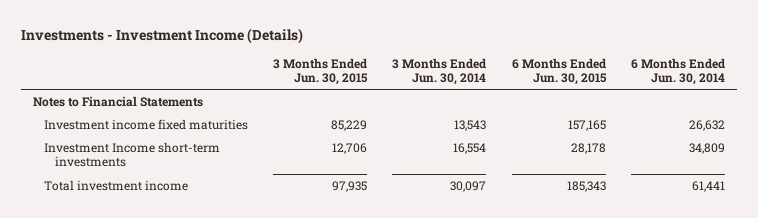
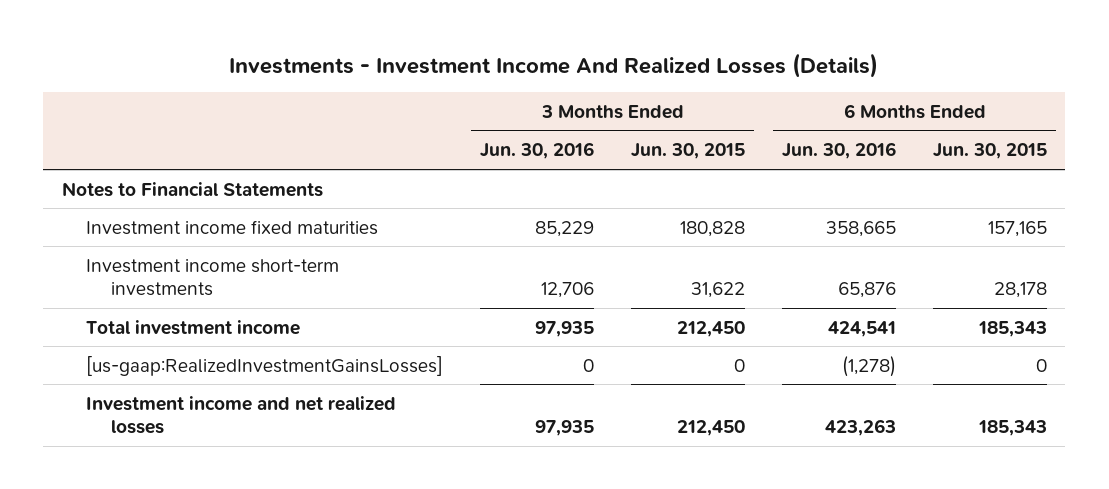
- Investments - Investment Income (Details)
+ Investments - Investment Income And Realized Losses (Details)
- | 3 Months Ended Jun. 30, 2015 | 3 Months Ended Jun. 30, 2014 | 6 Months Ended Jun. 30, 2015 | 6 Months Ended Jun. 30, 2014
+ | 3 Months Ended Jun. 30, 2016 | 3 Months Ended Jun. 30, 2015 | 6 Months Ended Jun. 30, 2016 | 6 Months Ended Jun. 30, 2015
- Investment income fixed maturities | 85,229 | 13,543 | 157,165 | 26,632
- Investment Income short-term investments | 12,706 | 16,554 | 28,178 | 34,809
- Total investment income | 97,935 | 30,097 | 185,343 | 61,441
+ Investment income fixed maturities | 85,229 | 180,828 | 358,665 | 157,165
+ Investment income short-term investments | 12,706 | 31,622 | 65,876 | 28,178
+ Total investment income | 97,935 | 212,450 | 424,541 | 185,343
+ [us-gaap:RealizedInvestmentGainsLosses] | 0 | 0 | (1,278) | 0
+ Investment income and net realized losses | 97,935 | 212,450 | 423,263 | 185,343

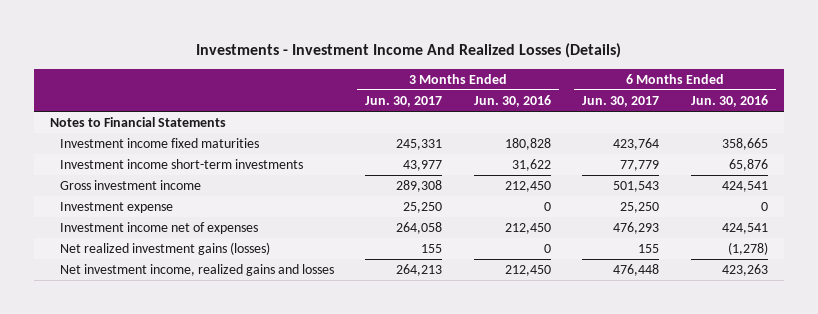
- | 3 Months Ended Jun. 30, 2016 | 3 Months Ended Jun. 30, 2015 | 6 Months Ended Jun. 30, 2016 | 6 Months Ended Jun. 30, 2015
+ | 3 Months Ended Jun. 30, 2017 | 3 Months Ended Jun. 30, 2016 | 6 Months Ended Jun. 30, 2017 | 6 Months Ended Jun. 30, 2016
- Investment income fixed maturities | 85,229 | 180,828 | 358,665 | 157,165
- Investment income short-term investments | 12,706 | 31,622 | 65,876 | 28,178
- Total investment income | 97,935 | 212,450 | 424,541 | 185,343
- [us-gaap:RealizedInvestmentGainsLosses] | 0 | 0 | (1,278) | 0
- Investment income and net realized losses | 97,935 | 212,450 | 423,263 | 185,343
+ Investment income fixed maturities | 245,331 | 180,828 | 423,764 | 358,665
+ Investment income short-term investments | 43,977 | 31,622 | 77,779 | 65,876
+ Gross investment income | 289,308 | 212,450 | 501,543 | 424,541
+ Investment expense | 25,250 | 0 | 25,250 | 0
+ Investment income net of expenses | 264,058 | 212,450 | 476,293 | 424,541
+ Net realized investment gains (losses) | 155 | 0 | 155 | (1,278)
+ Net investment income, realized gains and losses | 264,213 | 212,450 | 476,448 | 423,263

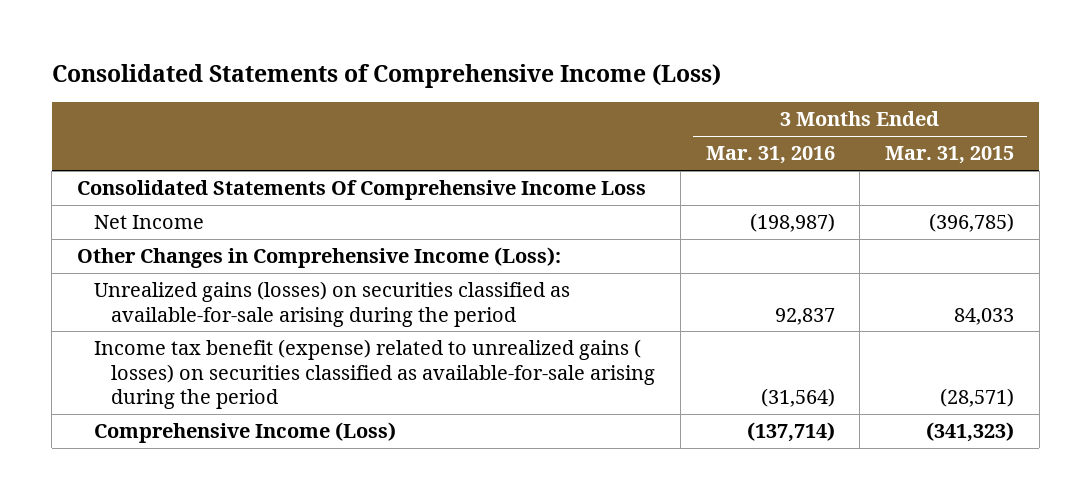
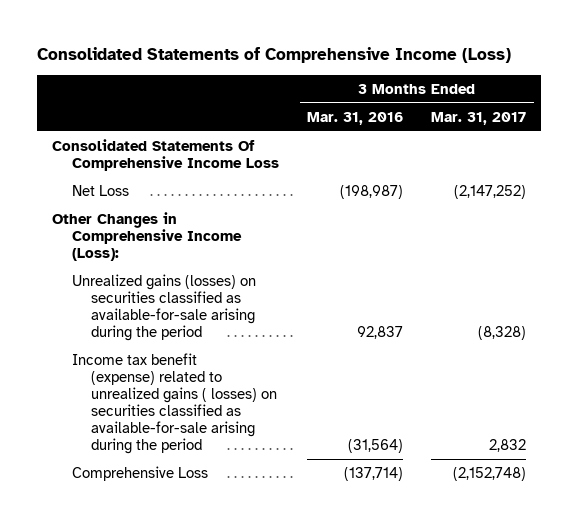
- | 3 Months Ended Mar. 31, 2016 | 3 Months Ended Mar. 31, 2015
+ | 3 Months Ended Mar. 31, 2016 | 3 Months Ended Mar. 31, 2017
- Net Income | (198,987) | (396,785)
+ Net Loss | (198,987) | (2,147,252)
- Comprehensive Income (Loss) | (137,714) | (341,323)
+ Comprehensive Loss | (137,714) | (2,152,748)

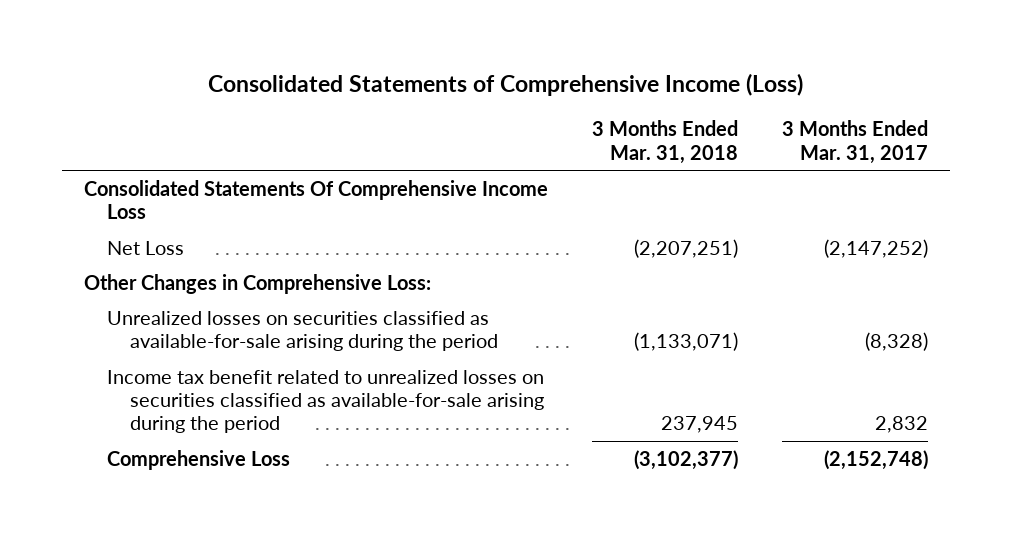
- | 3 Months Ended Mar. 31, 2016 | 3 Months Ended Mar. 31, 2017
+ | 3 Months Ended Mar. 31, 2018 | 3 Months Ended Mar. 31, 2017
- Other Changes in Comprehensive Income (Loss):
- Unrealized gains (losses) on securities classified as available-for-sale arising during the period | 92,837 | (8,328)
- Income tax benefit (expense) related to unrealized gains ( losses) on securities classified as available-for-sale arising during the period | (31,564) | 2,832
+ Other Changes in Comprehensive Loss:
+ Unrealized losses on securities classified as available-for-sale arising during the period | (1,133,071) | (8,328)
+ Income tax benefit related to unrealized losses on securities classified as available-for-sale arising during the period | 237,945 | 2,832

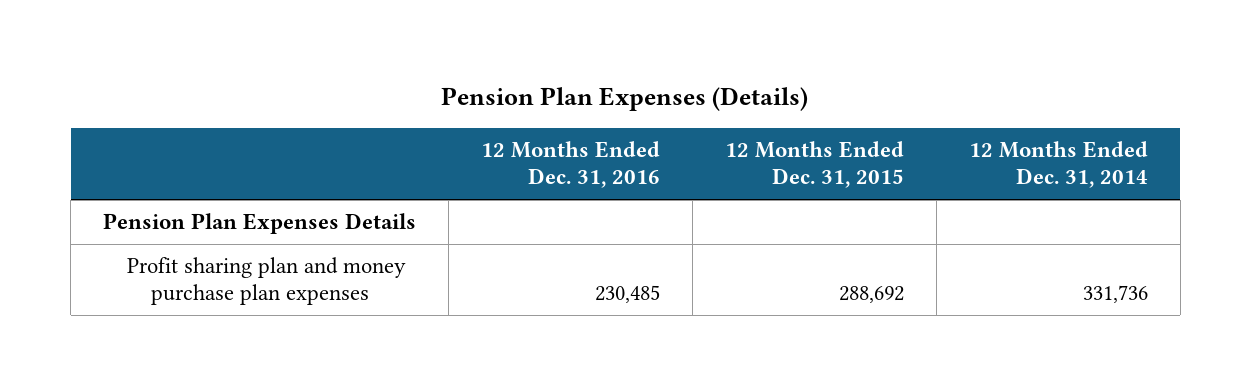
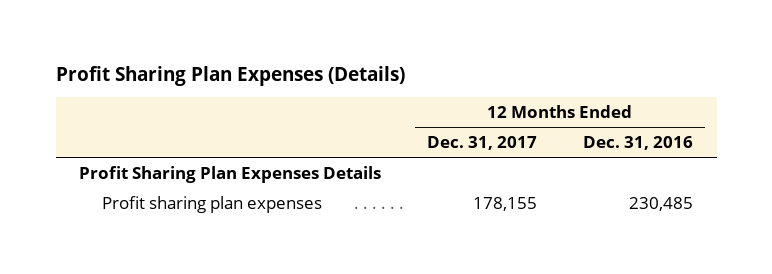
- Pension Plan Expenses (Details)
+ Profit Sharing Plan Expenses (Details)
- | 12 Months Ended Dec. 31, 2016 | 12 Months Ended Dec. 31, 2015 | 12 Months Ended Dec. 31, 2014
+ | 12 Months Ended Dec. 31, 2017 | 12 Months Ended Dec. 31, 2016
- Pension Plan Expenses Details
- Profit sharing plan and money purchase plan expenses | 230,485 | 288,692 | 331,736
+ Profit Sharing Plan Expenses Details
+ Profit sharing plan expenses | 178,155 | 230,485

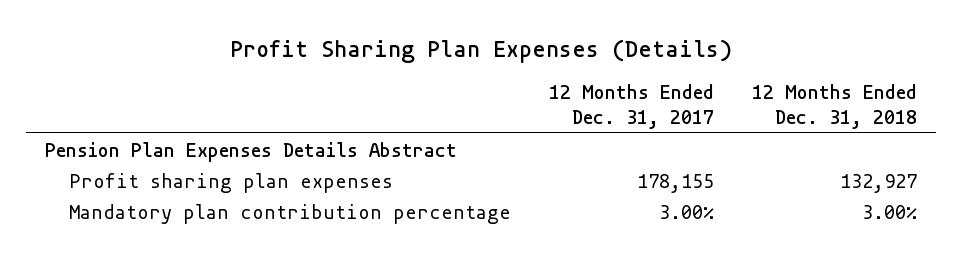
- | 12 Months Ended Dec. 31, 2017 | 12 Months Ended Dec. 31, 2016
+ | 12 Months Ended Dec. 31, 2017 | 12 Months Ended Dec. 31, 2018
- Profit Sharing Plan Expenses Details
+ Pension Plan Expenses Details Abstract
+ Mandatory plan contribution percentage | 3.00% | 3.00%

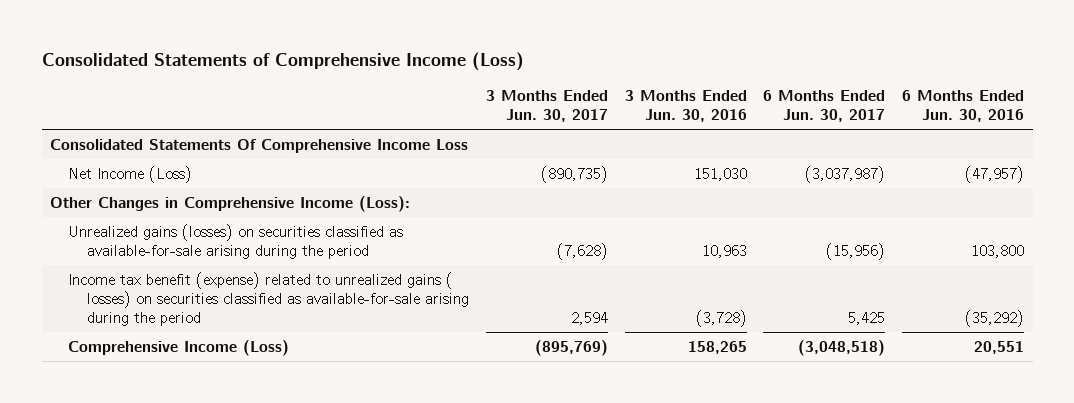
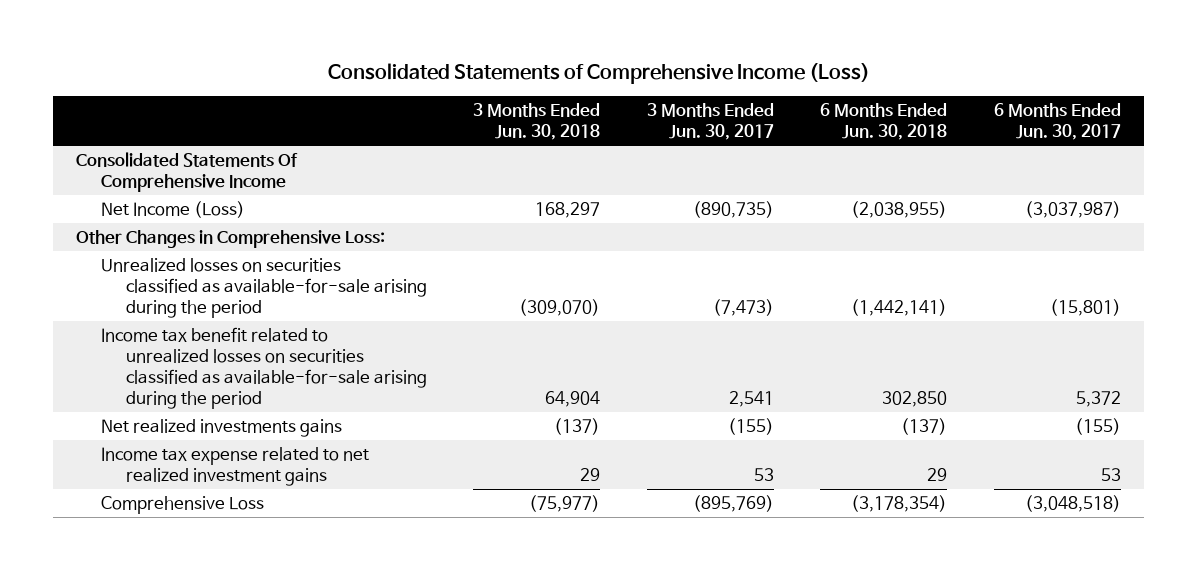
- | 3 Months Ended Jun. 30, 2017 | 3 Months Ended Jun. 30, 2016 | 6 Months Ended Jun. 30, 2017 | 6 Months Ended Jun. 30, 2016
+ | 3 Months Ended Jun. 30, 2018 | 3 Months Ended Jun. 30, 2017 | 6 Months Ended Jun. 30, 2018 | 6 Months Ended Jun. 30, 2017
- Consolidated Statements Of Comprehensive Income Loss
+ Consolidated Statements Of Comprehensive Income
- Other Changes in Comprehensive Income (Loss):
- Unrealized gains (losses) on securities classified as available-for-sale arising during the period | (7,628) | 10,963 | (15,956) | 103,800
- Income tax benefit (expense) related to unrealized gains ( losses) on securities classified as available-for-sale arising during the period | 2,594 | (3,728) | 5,425 | (35,292)
- Comprehensive Income (Loss) | (895,769) | 158,265 | (3,048,518) | 20,551
+ Other Changes in Comprehensive Loss:
+ Unrealized losses on securities classified as available-for-sale arising during the period | (309,070) | (7,473) | (1,442,141) | (15,801)
+ Income tax benefit related to unrealized losses on securities classified as available-for-sale arising during the period | 64,904 | 2,541 | 302,850 | 5,372
+ Net realized investments gains | (137) | (155) | (137) | (155)
+ Income tax expense related to net realized investment gains | 29 | 53 | 29 | 53
+ Comprehensive Loss | (75,977) | (895,769) | (3,178,354) | (3,048,518)

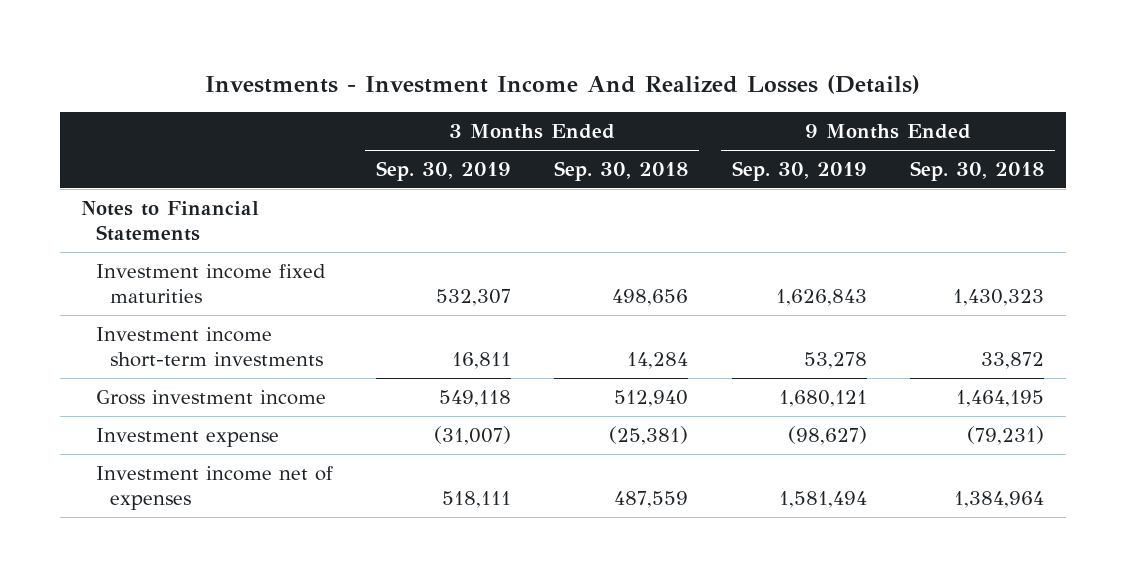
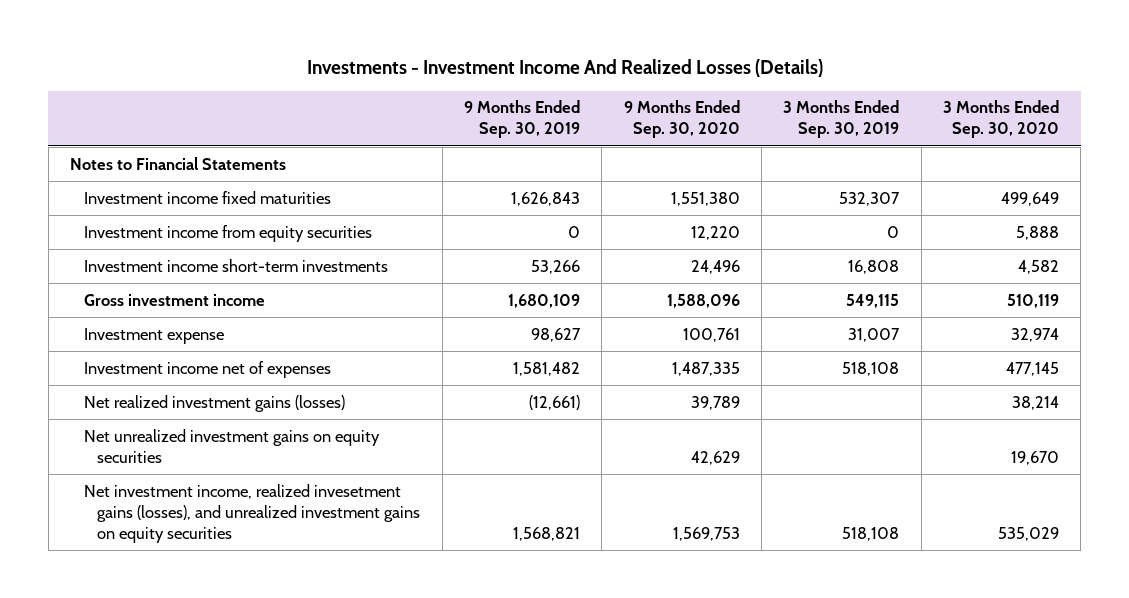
- | 3 Months Ended Sep. 30, 2019 | 3 Months Ended Sep. 30, 2018 | 9 Months Ended Sep. 30, 2019 | 9 Months Ended Sep. 30, 2018
+ | 9 Months Ended Sep. 30, 2019 | 9 Months Ended Sep. 30, 2020 | 3 Months Ended Sep. 30, 2019 | 3 Months Ended Sep. 30, 2020
- Investment income short-term investments | 16,811 | 14,284 | 53,278 | 33,872
- Gross investment income | 549,118 | 512,940 | 1,680,121 | 1,464,195
- Investment expense | (31,007) | (25,381) | (98,627) | (79,231)
- Investment income net of expenses | 518,111 | 487,559 | 1,581,494 | 1,384,964
+ Investment income from equity securities | 0 | 12,220 | 0 | 5,888
+ Investment income short-term investments | 53,266 | 24,496 | 16,808 | 4,582
+ Gross investment income | 1,680,109 | 1,588,096 | 549,115 | 510,119
+ Investment expense | 98,627 | 100,761 | 31,007 | 32,974
+ Investment income net of expenses | 1,581,482 | 1,487,335 | 518,108 | 477,145
+ Net realized investment gains (losses) | (12,661) | 39,789 | | 38,214
+ Net unrealized investment gains on equity securities | | 42,629 | | 19,670
+ Net investment income, realized invesetment gains (losses), and unrealized investment gains on equity securities | 1,568,821 | 1,569,753 | 518,108 | 535,029

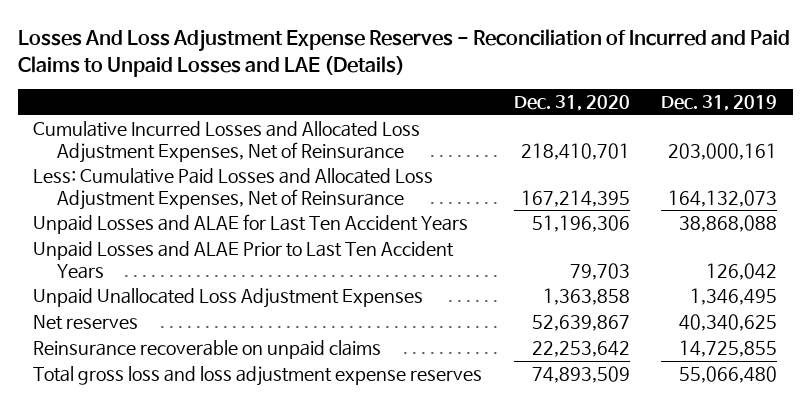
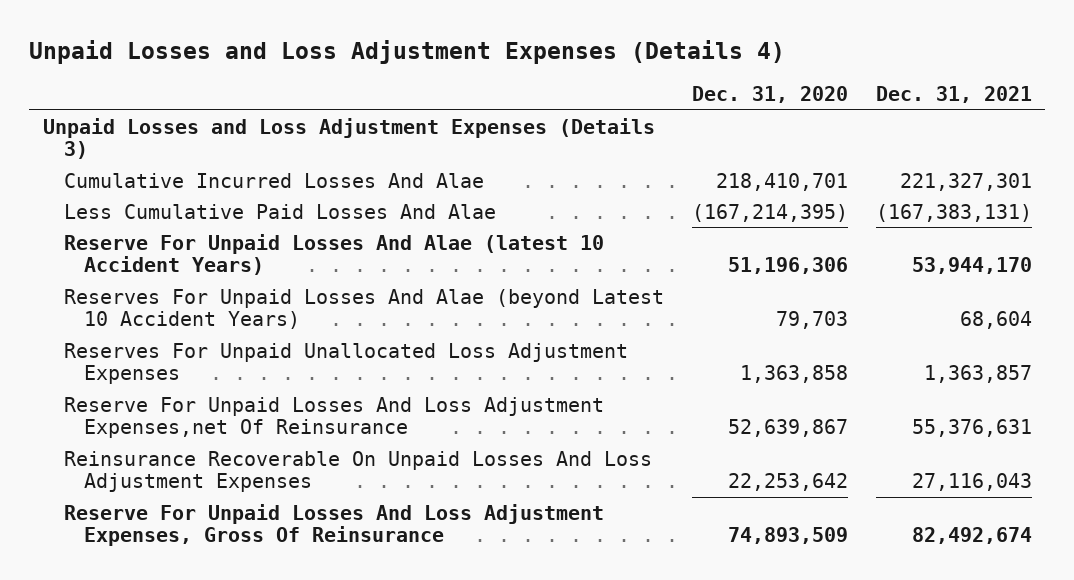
- Losses And Loss Adjustment Expense Reserves - Reconciliation of Incurred and Paid Claims to Unpaid Losses and LAE (Details)
+ Unpaid Losses and Loss Adjustment Expenses (Details 4)
- | Dec. 31, 2020 | Dec. 31, 2019
+ | Dec. 31, 2020 | Dec. 31, 2021
- Cumulative Incurred Losses and Allocated Loss Adjustment Expenses, Net of Reinsurance | 218,410,701 | 203,000,161
- Less: Cumulative Paid Losses and Allocated Loss Adjustment Expenses, Net of Reinsurance | 167,214,395 | 164,132,073
- Unpaid Losses and ALAE for Last Ten Accident Years | 51,196,306 | 38,868,088
- Unpaid Losses and ALAE Prior to Last Ten Accident Years | 79,703 | 126,042
- Unpaid Unallocated Loss Adjustment Expenses | 1,363,858 | 1,346,495
- Net reserves | 52,639,867 | 40,340,625
- Reinsurance recoverable on unpaid claims | 22,253,642 | 14,725,855
- Total gross loss and loss adjustment expense reserves | 74,893,509 | 55,066,480
+ Unpaid Losses and Loss Adjustment Expenses (Details 3)
+ Cumulative Incurred Losses And Alae | 218,410,701 | 221,327,301
+ Less Cumulative Paid Losses And Alae | (167,214,395) | (167,383,131)
+ Reserve For Unpaid Losses And Alae (latest 10 Accident Years) | 51,196,306 | 53,944,170
+ Reserves For Unpaid Losses And Alae (beyond Latest 10 Accident Years) | 79,703 | 68,604
+ Reserves For Unpaid Unallocated Loss Adjustment Expenses | 1,363,858 | 1,363,857
+ Reserve For Unpaid Losses And Loss Adjustment Expenses,net Of Reinsurance | 52,639,867 | 55,376,631
+ Reinsurance Recoverable On Unpaid Losses And Loss Adjustment Expenses | 22,253,642 | 27,116,043
+ Reserve For Unpaid Losses And Loss Adjustment Expenses, Gross Of Reinsurance | 74,893,509 | 82,492,674

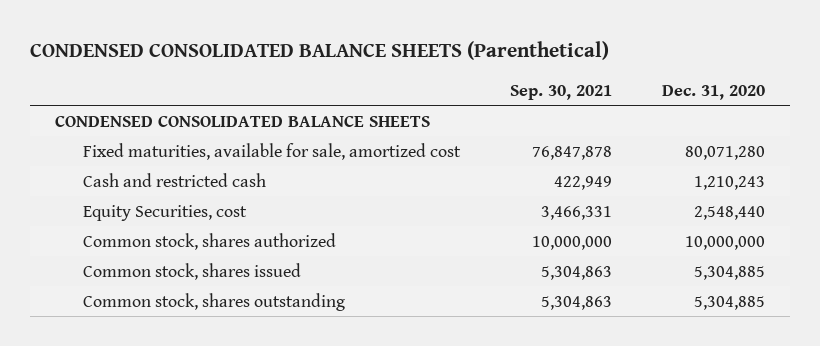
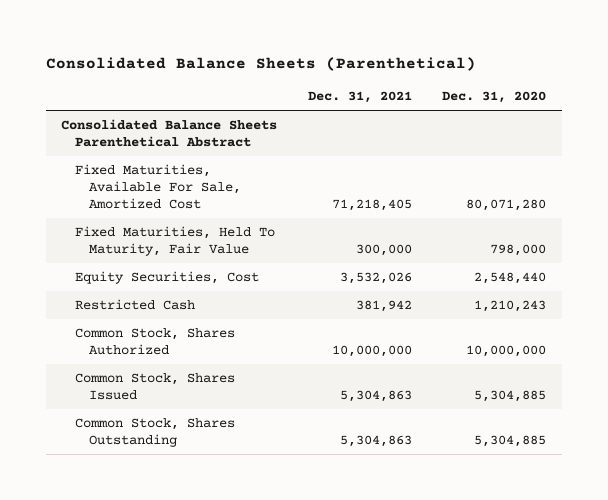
- CONDENSED CONSOLIDATED BALANCE SHEETS (Parenthetical)
+ Consolidated Balance Sheets (Parenthetical)
- | Sep. 30, 2021 | Dec. 31, 2020
+ | Dec. 31, 2021 | Dec. 31, 2020
- CONDENSED CONSOLIDATED BALANCE SHEETS
- Fixed maturities, available for sale, amortized cost | 76,847,878 | 80,071,280
- Cash and restricted cash | 422,949 | 1,210,243
- Equity Securities, cost | 3,466,331 | 2,548,440
- Common stock, shares authorized | 10,000,000 | 10,000,000
- Common stock, shares issued | 5,304,863 | 5,304,885
- Common stock, shares outstanding | 5,304,863 | 5,304,885
+ Consolidated Balance Sheets Parenthetical Abstract
+ Fixed Maturities, Available For Sale, Amortized Cost | 71,218,405 | 80,071,280
+ Fixed Maturities, Held To Maturity, Fair Value | 300,000 | 798,000
+ Equity Securities, Cost | 3,532,026 | 2,548,440
+ Restricted Cash | 381,942 | 1,210,243
+ Common Stock, Shares Authorized | 10,000,000 | 10,000,000
+ Common Stock, Shares Issued | 5,304,863 | 5,304,885
+ Common Stock, Shares Outstanding | 5,304,863 | 5,304,885

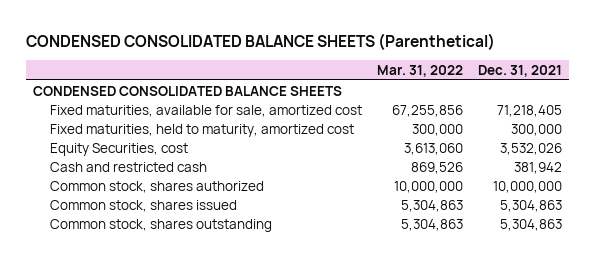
- Consolidated Balance Sheets (Parenthetical)
+ CONDENSED CONSOLIDATED BALANCE SHEETS (Parenthetical)
- | Dec. 31, 2021 | Dec. 31, 2020
+ | Mar. 31, 2022 | Dec. 31, 2021
- Consolidated Balance Sheets Parenthetical Abstract
- Fixed Maturities, Available For Sale, Amortized Cost | 71,218,405 | 80,071,280
- Fixed Maturities, Held To Maturity, Fair Value | 300,000 | 798,000
- Equity Securities, Cost | 3,532,026 | 2,548,440
- Restricted Cash | 381,942 | 1,210,243
- Common Stock, Shares Authorized | 10,000,000 | 10,000,000
- Common Stock, Shares Issued | 5,304,863 | 5,304,885
- Common Stock, Shares Outstanding | 5,304,863 | 5,304,885
+ CONDENSED CONSOLIDATED BALANCE SHEETS
+ Fixed maturities, available for sale, amortized cost | 67,255,856 | 71,218,405
+ Fixed maturities, held to maturity, amortized cost | 300,000 | 300,000
+ Equity Securities, cost | 3,613,060 | 3,532,026
+ Cash and restricted cash | 869,526 | 381,942
+ Common stock, shares authorized | 10,000,000 | 10,000,000
+ Common stock, shares issued | 5,304,863 | 5,304,863
+ Common stock, shares outstanding | 5,304,863 | 5,304,863

